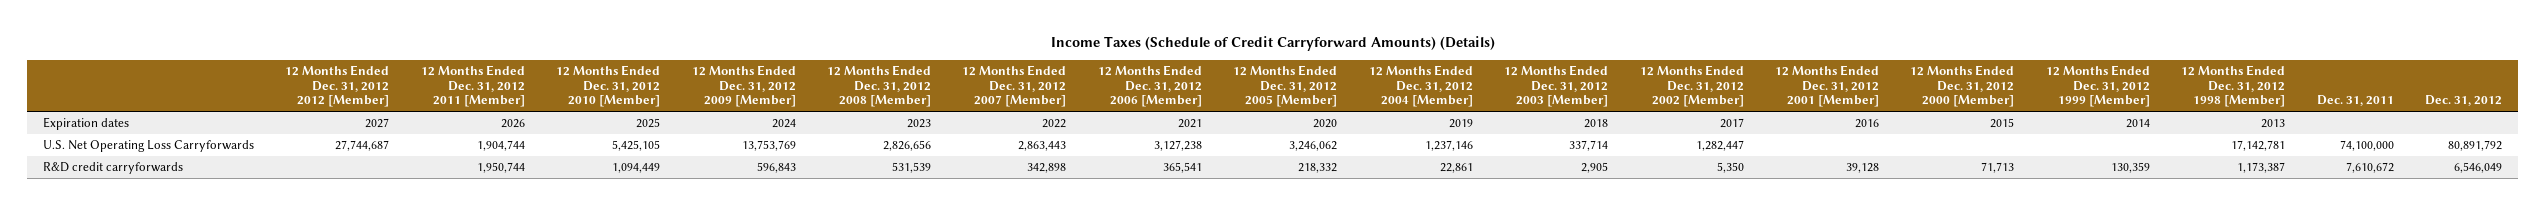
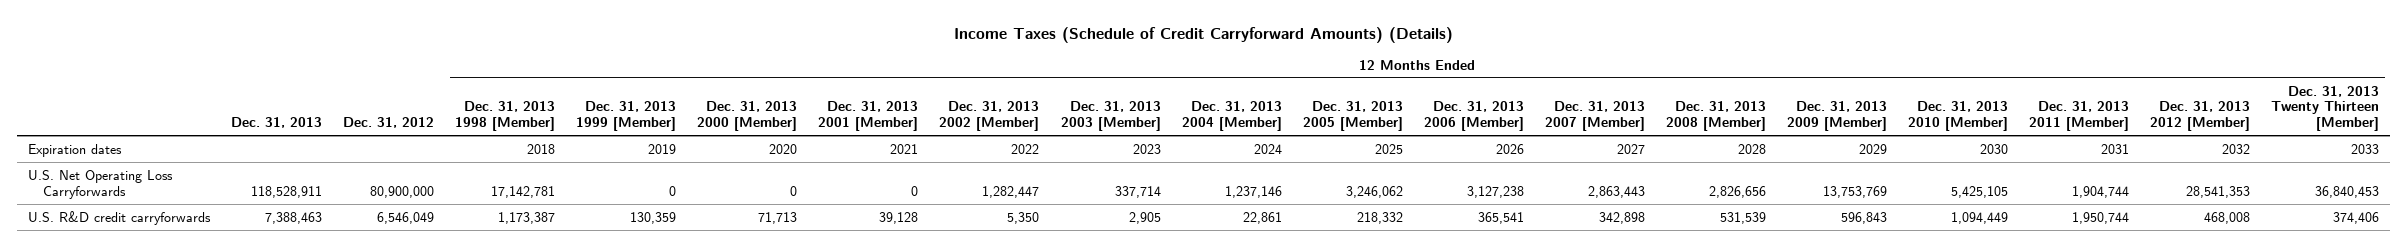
- | 12 Months Ended Dec. 31, 2012 2012 [Member] | 12 Months Ended Dec. 31, 2012 2011 [Member] | 12 Months Ended Dec. 31, 2012 2010 [Member] | 12 Months Ended Dec. 31, 2012 2009 [Member] | 12 Months Ended Dec. 31, 2012 2008 [Member] | 12 Months Ended Dec. 31, 2012 2007 [Member] | 12 Months Ended Dec. 31, 2012 2006 [Member] | 12 Months Ended Dec. 31, 2012 2005 [Member] | 12 Months Ended Dec. 31, 2012 2004 [Member] | 12 Months Ended Dec. 31, 2012 2003 [Member] | 12 Months Ended Dec. 31, 2012 2002 [Member] | 12 Months Ended Dec. 31, 2012 2001 [Member] | 12 Months Ended Dec. 31, 2012 2000 [Member] | 12 Months Ended Dec. 31, 2012 1999 [Member] | 12 Months Ended Dec. 31, 2012 1998 [Member] | Dec. 31, 2011 | Dec. 31, 2012
+ | Dec. 31, 2013 | Dec. 31, 2012 | 12 Months Ended Dec. 31, 2013 1998 [Member] | 12 Months Ended Dec. 31, 2013 1999 [Member] | 12 Months Ended Dec. 31, 2013 2000 [Member] | 12 Months Ended Dec. 31, 2013 2001 [Member] | 12 Months Ended Dec. 31, 2013 2002 [Member] | 12 Months Ended Dec. 31, 2013 2003 [Member] | 12 Months Ended Dec. 31, 2013 2004 [Member] | 12 Months Ended Dec. 31, 2013 2005 [Member] | 12 Months Ended Dec. 31, 2013 2006 [Member] | 12 Months Ended Dec. 31, 2013 2007 [Member] | 12 Months Ended Dec. 31, 2013 2008 [Member] | 12 Months Ended Dec. 31, 2013 2009 [Member] | 12 Months Ended Dec. 31, 2013 2010 [Member] | 12 Months Ended Dec. 31, 2013 2011 [Member] | 12 Months Ended Dec. 31, 2013 2012 [Member] | 12 Months Ended Dec. 31, 2013 Twenty Thirteen [Member]
- U.S. Net Operating Loss Carryforwards | 27,744,687 | 1,904,744 | 5,425,105 | 13,753,769 | 2,826,656 | 2,863,443 | 3,127,238 | 3,246,062 | 1,237,146 | 337,714 | 1,282,447 | | | | 17,142,781 | 74,100,000 | 80,891,792
- R&D credit carryforwards | | 1,950,744 | 1,094,449 | 596,843 | 531,539 | 342,898 | 365,541 | 218,332 | 22,861 | 2,905 | 5,350 | 39,128 | 71,713 | 130,359 | 1,173,387 | 7,610,672 | 6,546,049
+ U.S. Net Operating Loss Carryforwards | 118,528,911 | 80,900,000 | 17,142,781 | 0 | 0 | 0 | 1,282,447 | 337,714 | 1,237,146 | 3,246,062 | 3,127,238 | 2,863,443 | 2,826,656 | 13,753,769 | 5,425,105 | 1,904,744 | 28,541,353 | 36,840,453
+ U.S. R&D credit carryforwards | 7,388,463 | 6,546,049 | 1,173,387 | 130,359 | 71,713 | 39,128 | 5,350 | 2,905 | 22,861 | 218,332 | 365,541 | 342,898 | 531,539 | 596,843 | 1,094,449 | 1,950,744 | 468,008 | 374,406

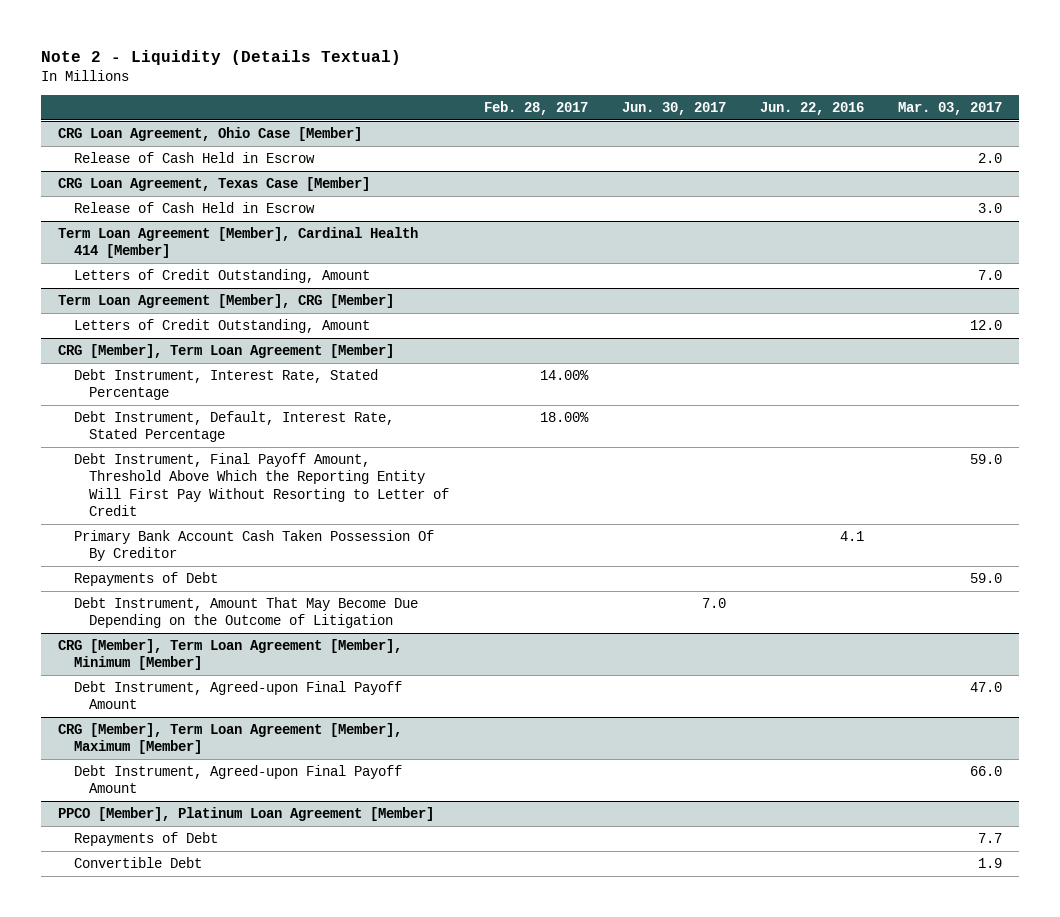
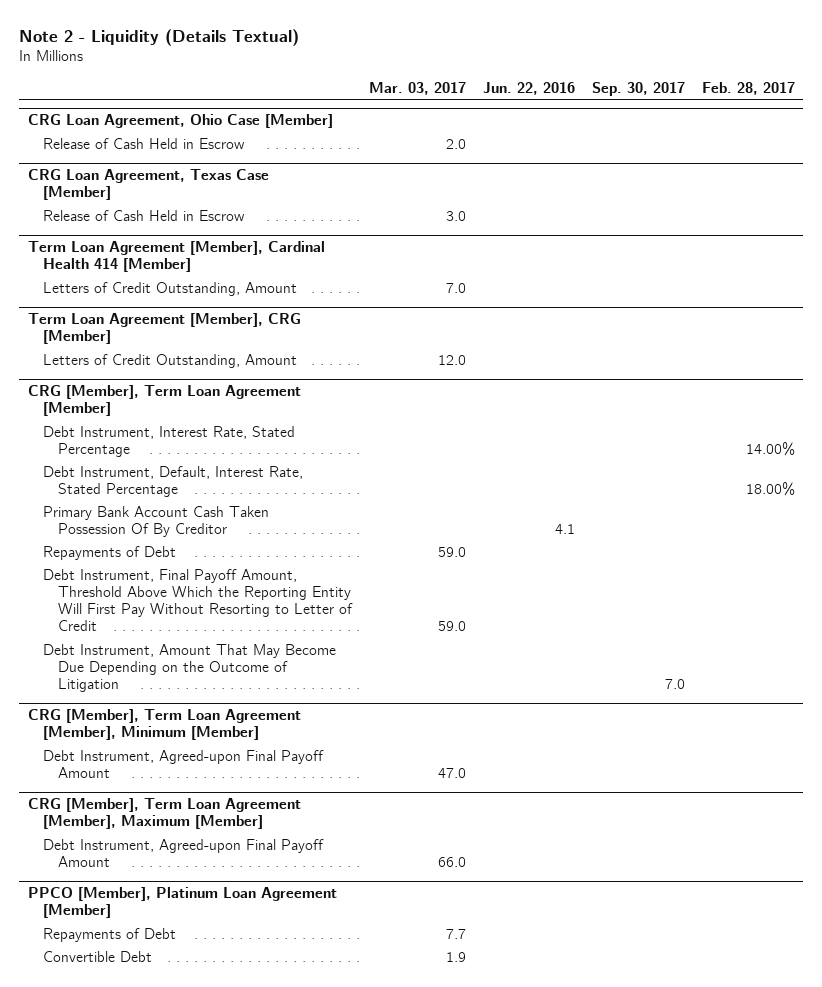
- | Feb. 28, 2017 | Jun. 30, 2017 | Jun. 22, 2016 | Mar. 03, 2017
+ | Mar. 03, 2017 | Jun. 22, 2016 | Sep. 30, 2017 | Feb. 28, 2017
@ CRG [Member], Term Loan Agreement [Member]
moved down: Debt Instrument, Final Payoff Amount, Threshold Above Which the Reporting Entity Will First Pay Without Resorting to Letter of Credit | 59.0 | | |

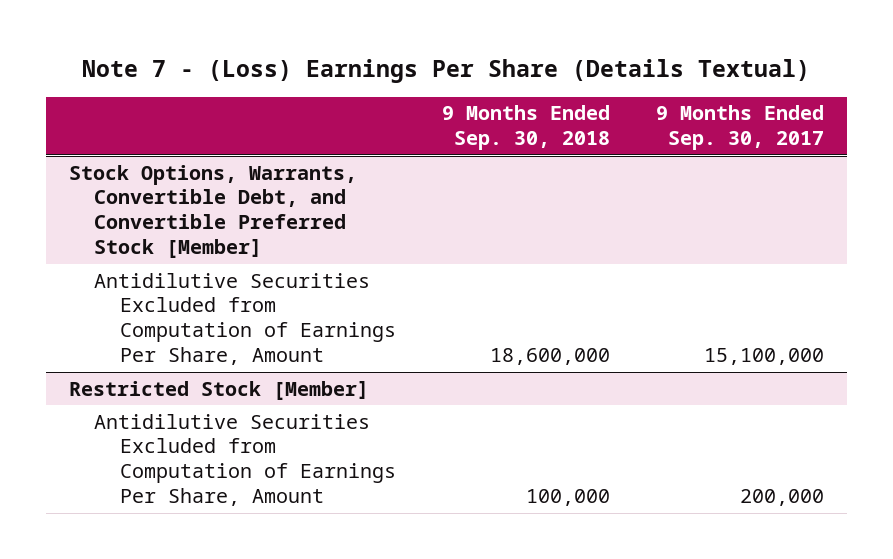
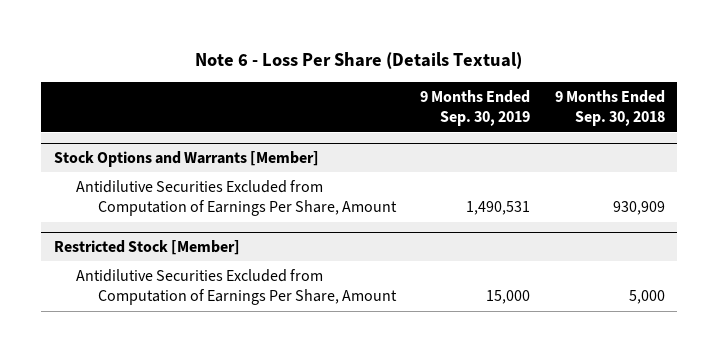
- Note 7 - (Loss) Earnings Per Share (Details Textual)
+ Note 6 - Loss Per Share (Details Textual)
- | 9 Months Ended Sep. 30, 2018 | 9 Months Ended Sep. 30, 2017
+ | 9 Months Ended Sep. 30, 2019 | 9 Months Ended Sep. 30, 2018
- Stock Options, Warrants, Convertible Debt, and Convertible Preferred Stock [Member]
- Antidilutive Securities Excluded from Computation of Earnings Per Share, Amount | 18,600,000 | 15,100,000
+ Stock Options and Warrants [Member]
+ Antidilutive Securities Excluded from Computation of Earnings Per Share, Amount | 1,490,531 | 930,909
@ Restricted Stock [Member]
- Antidilutive Securities Excluded from Computation of Earnings Per Share, Amount | 100,000 | 200,000
+ Antidilutive Securities Excluded from Computation of Earnings Per Share, Amount | 15,000 | 5,000

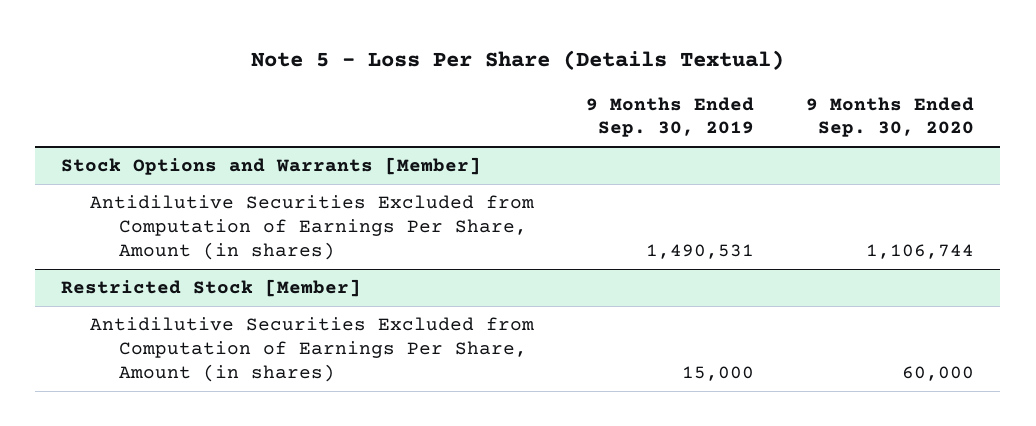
- Note 6 - Loss Per Share (Details Textual)
+ Note 5 - Loss Per Share (Details Textual)
- | 9 Months Ended Sep. 30, 2019 | 9 Months Ended Sep. 30, 2018
+ | 9 Months Ended Sep. 30, 2019 | 9 Months Ended Sep. 30, 2020
@ Stock Options and Warrants [Member]
- Antidilutive Securities Excluded from Computation of Earnings Per Share, Amount | 1,490,531 | 930,909
+ Antidilutive Securities Excluded from Computation of Earnings Per Share, Amount (in shares) | 1,490,531 | 1,106,744
@ Restricted Stock [Member]
- Antidilutive Securities Excluded from Computation of Earnings Per Share, Amount | 15,000 | 5,000
+ Antidilutive Securities Excluded from Computation of Earnings Per Share, Amount (in shares) | 15,000 | 60,000

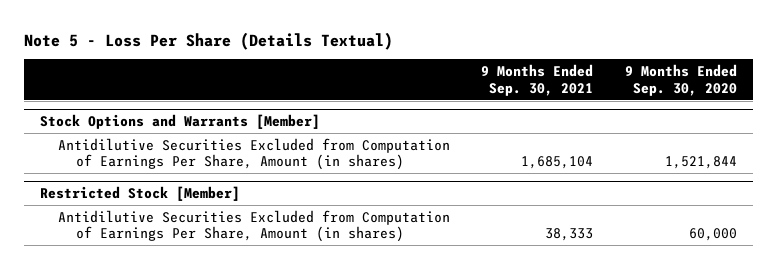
- | 9 Months Ended Sep. 30, 2019 | 9 Months Ended Sep. 30, 2020
+ | 9 Months Ended Sep. 30, 2021 | 9 Months Ended Sep. 30, 2020
@ Stock Options and Warrants [Member]
- Antidilutive Securities Excluded from Computation of Earnings Per Share, Amount (in shares) | 1,490,531 | 1,106,744
+ Antidilutive Securities Excluded from Computation of Earnings Per Share, Amount (in shares) | 1,685,104 | 1,521,844

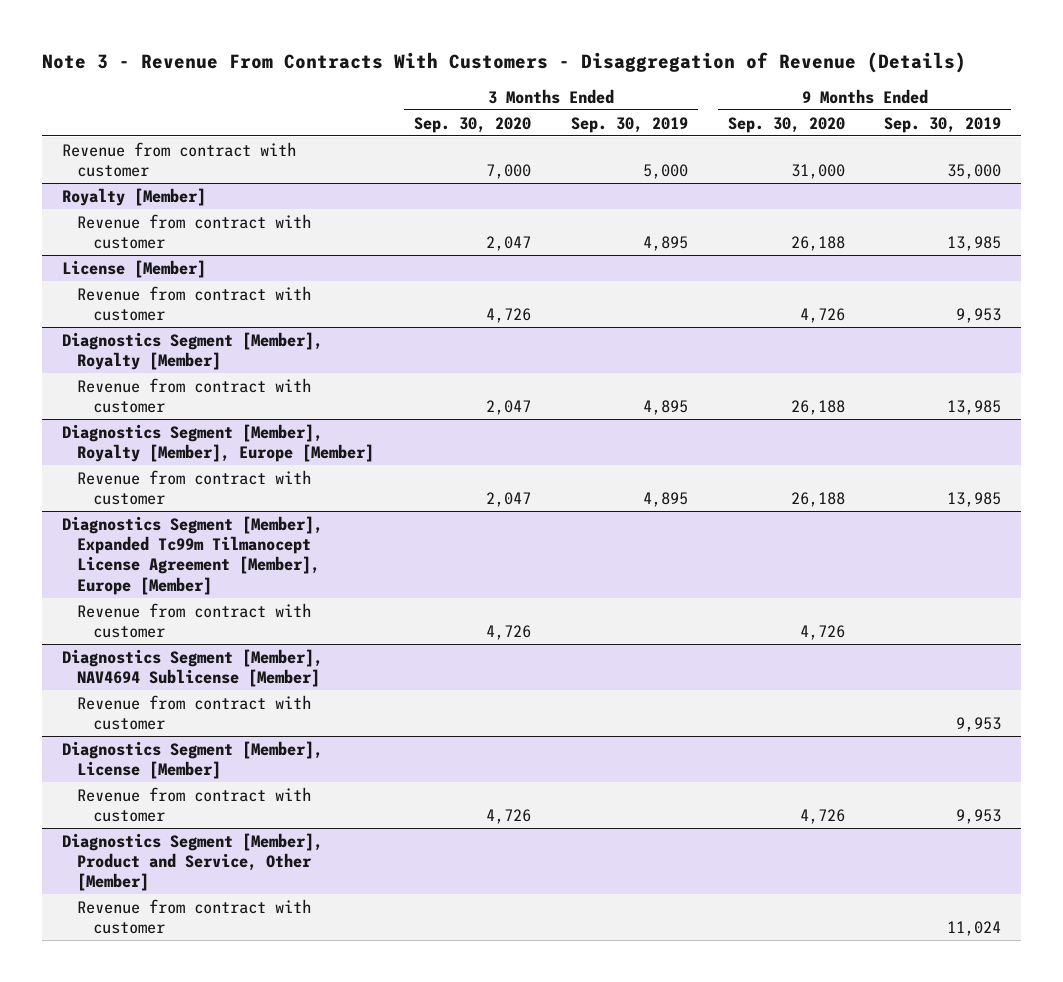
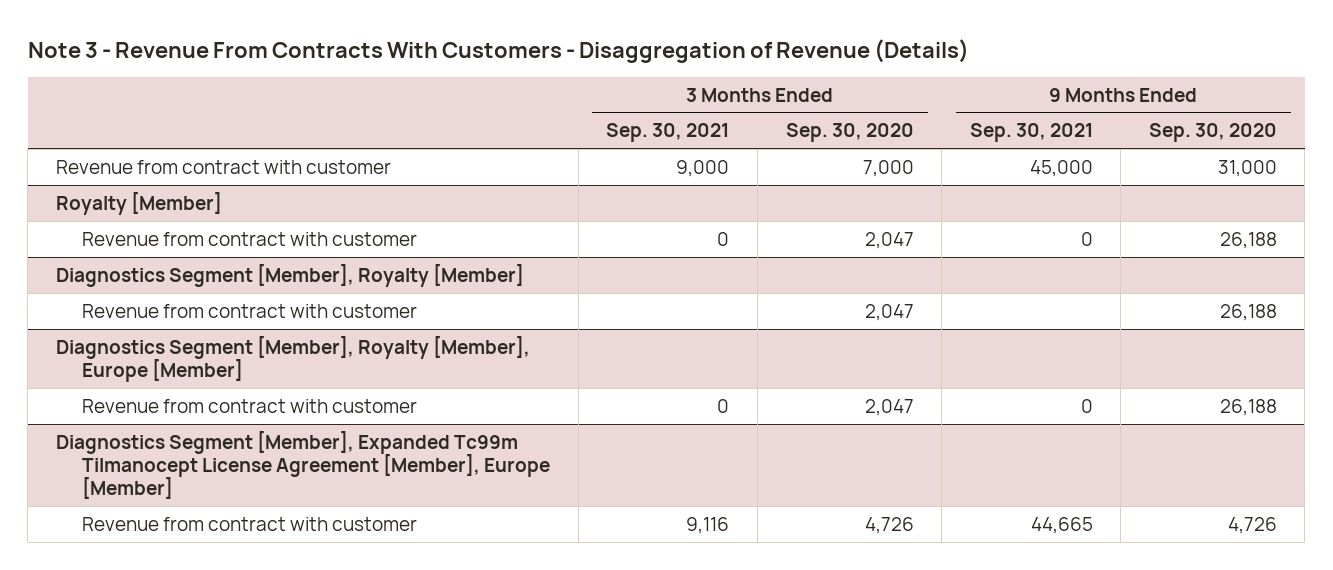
- | 3 Months Ended Sep. 30, 2020 | 3 Months Ended Sep. 30, 2019 | 9 Months Ended Sep. 30, 2020 | 9 Months Ended Sep. 30, 2019
+ | 3 Months Ended Sep. 30, 2021 | 3 Months Ended Sep. 30, 2020 | 9 Months Ended Sep. 30, 2021 | 9 Months Ended Sep. 30, 2020
- License [Member]
- Revenue from contract with customer | 4,726 | | 4,726 | 9,953
- Diagnostics Segment [Member], NAV4694 Sublicense [Member]
- Revenue from contract with customer | | | | 9,953
- Diagnostics Segment [Member], License [Member]
- Revenue from contract with customer | 4,726 | | 4,726 | 9,953
- Diagnostics Segment [Member], Product and Service, Other [Member]
- Revenue from contract with customer | | | | 11,024

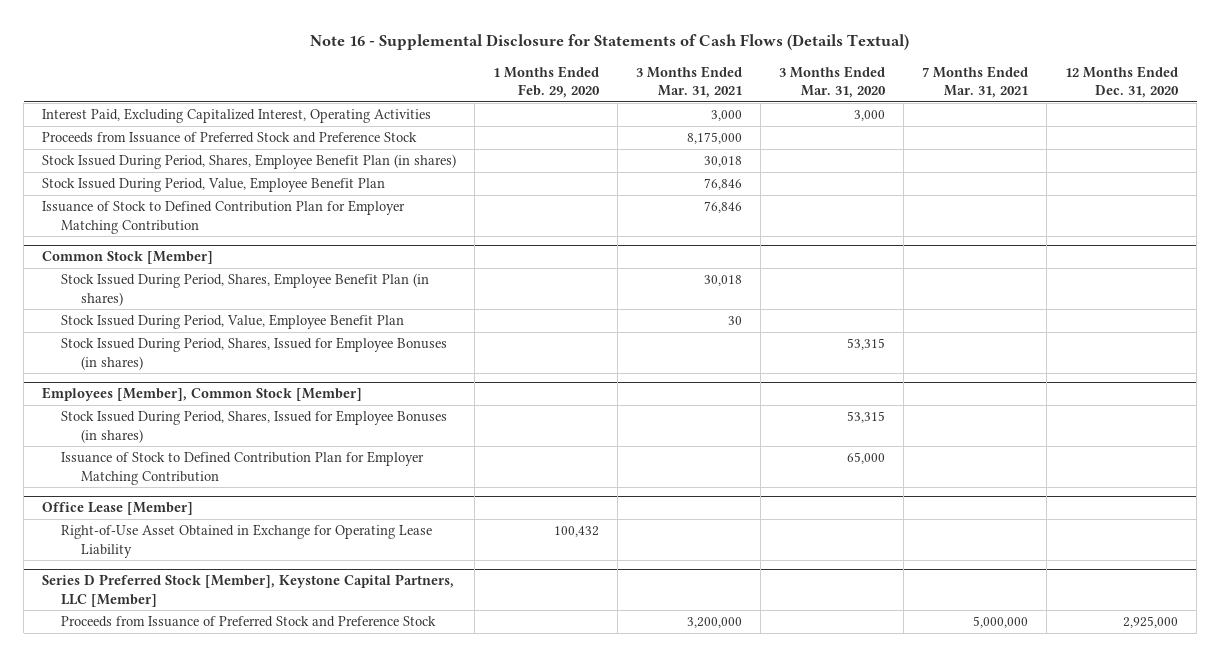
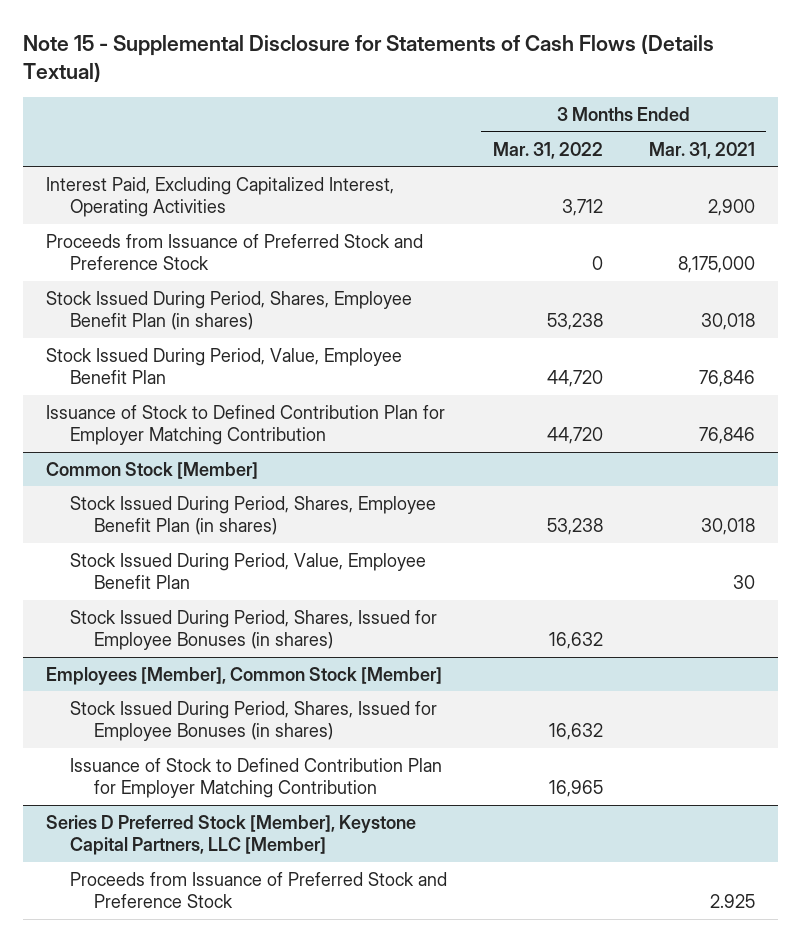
- Note 16 - Supplemental Disclosure for Statements of Cash Flows (Details Textual)
+ Note 15 - Supplemental Disclosure for Statements of Cash Flows (Details Textual)
- | 1 Months Ended Feb. 29, 2020 | 3 Months Ended Mar. 31, 2021 | 3 Months Ended Mar. 31, 2020 | 7 Months Ended Mar. 31, 2021 | 12 Months Ended Dec. 31, 2020
+ | 3 Months Ended Mar. 31, 2022 | 3 Months Ended Mar. 31, 2021
- Interest Paid, Excluding Capitalized Interest, Operating Activities | | 3,000 | 3,000 | |
+ Interest Paid, Excluding Capitalized Interest, Operating Activities | 3,712 | 2,900
- Office Lease [Member]
- Right-of-Use Asset Obtained in Exchange for Operating Lease Liability | 100,432 | | | |
@ Series D Preferred Stock [Member], Keystone Capital Partners, LLC [Member]
- Proceeds from Issuance of Preferred Stock and Preference Stock | | 3,200,000 | | 5,000,000 | 2,925,000
+ Proceeds from Issuance of Preferred Stock and Preference Stock | | 2.925

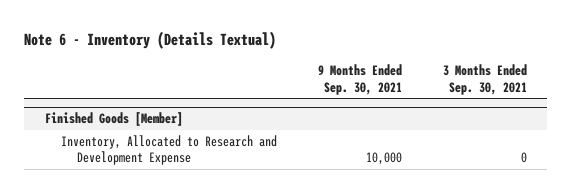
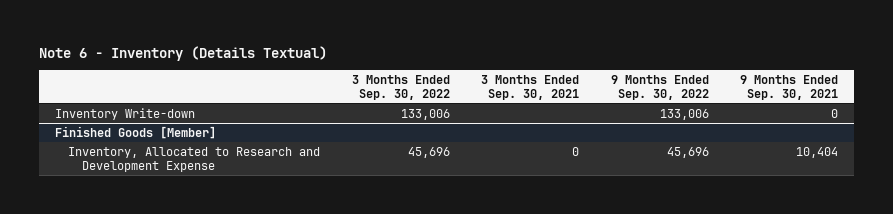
- | 9 Months Ended Sep. 30, 2021 | 3 Months Ended Sep. 30, 2021
+ | 3 Months Ended Sep. 30, 2022 | 3 Months Ended Sep. 30, 2021 | 9 Months Ended Sep. 30, 2022 | 9 Months Ended Sep. 30, 2021
+ Inventory Write-down | 133,006 | | 133,006 | 0
@ Finished Goods [Member]
- Inventory, Allocated to Research and Development Expense | 10,000 | 0
+ Inventory, Allocated to Research and Development Expense | 45,696 | 0 | 45,696 | 10,404

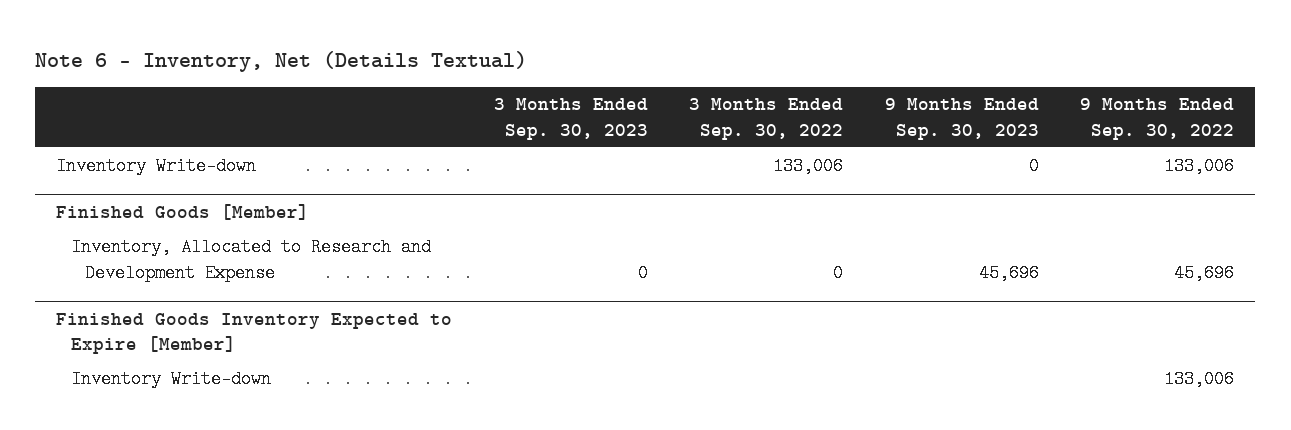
- Note 6 - Inventory (Details Textual)
+ Note 6 - Inventory, Net (Details Textual)
- | 3 Months Ended Sep. 30, 2022 | 3 Months Ended Sep. 30, 2021 | 9 Months Ended Sep. 30, 2022 | 9 Months Ended Sep. 30, 2021
+ | 3 Months Ended Sep. 30, 2023 | 3 Months Ended Sep. 30, 2022 | 9 Months Ended Sep. 30, 2023 | 9 Months Ended Sep. 30, 2022
@ Finished Goods [Member]
- Inventory, Allocated to Research and Development Expense | 45,696 | 0 | 45,696 | 10,404
+ Inventory, Allocated to Research and Development Expense | 0 | 0 | 45,696 | 45,696
+ Finished Goods Inventory Expected to Expire [Member]
+ Inventory Write-down | | | | 133,006

